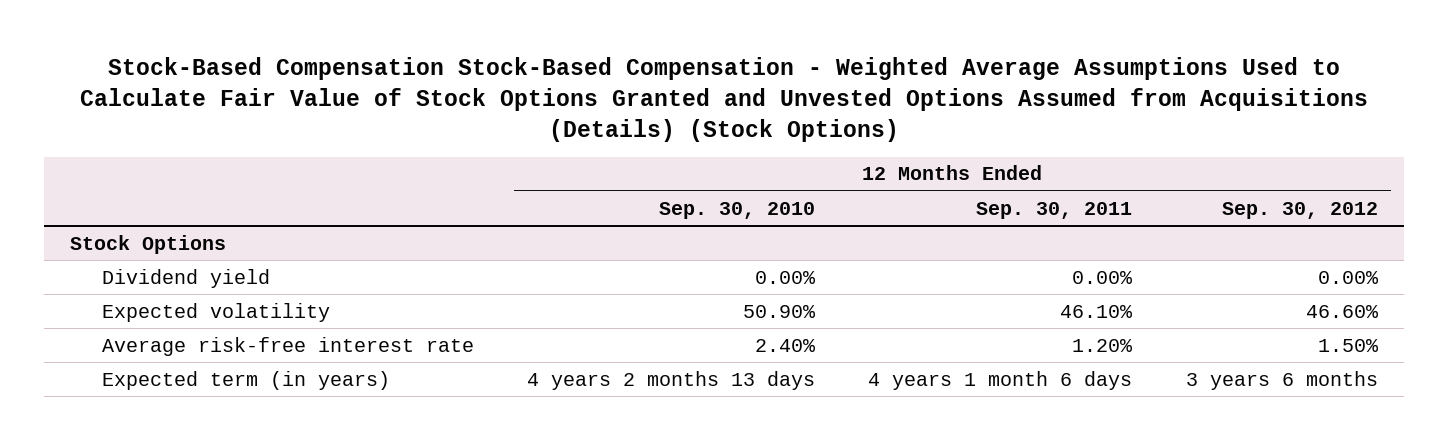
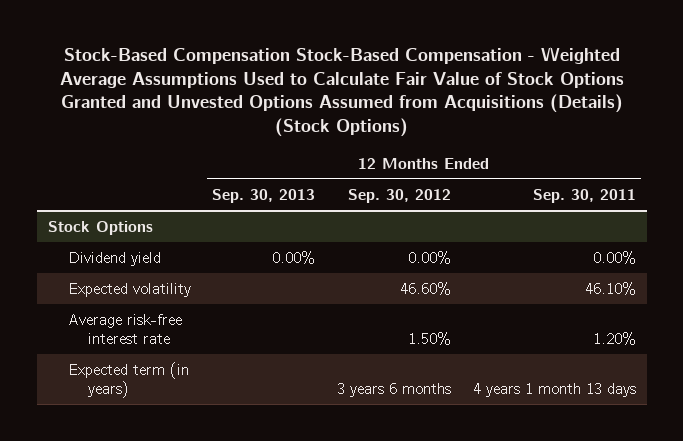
- | 12 Months Ended Sep. 30, 2010 | 12 Months Ended Sep. 30, 2011 | 12 Months Ended Sep. 30, 2012
+ | 12 Months Ended Sep. 30, 2013 | 12 Months Ended Sep. 30, 2012 | 12 Months Ended Sep. 30, 2011
@ Stock Options
- Expected term (in years) | 4 years 2 months 13 days | 4 years 1 month 6 days | 3 years 6 months
+ Expected term (in years) | | 3 years 6 months | 4 years 1 month 13 days

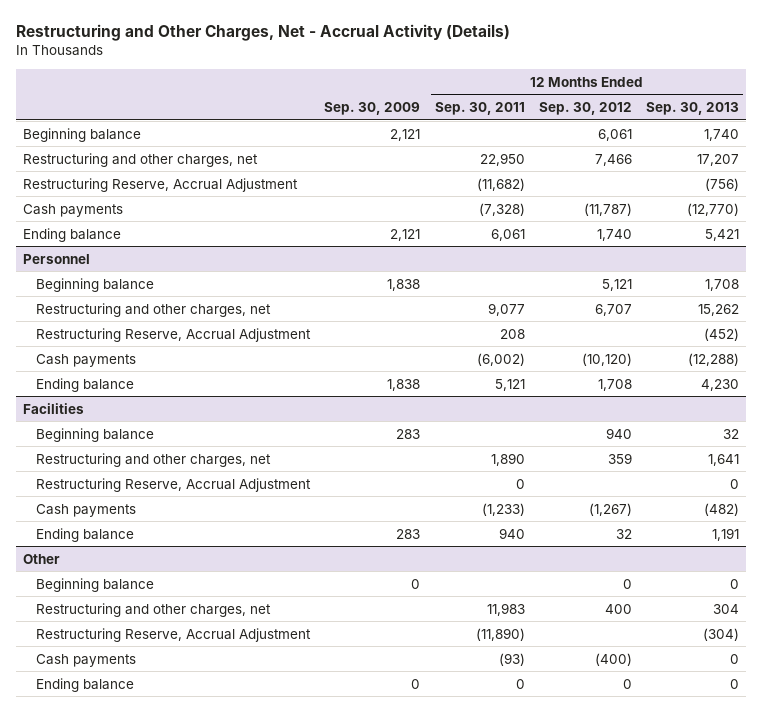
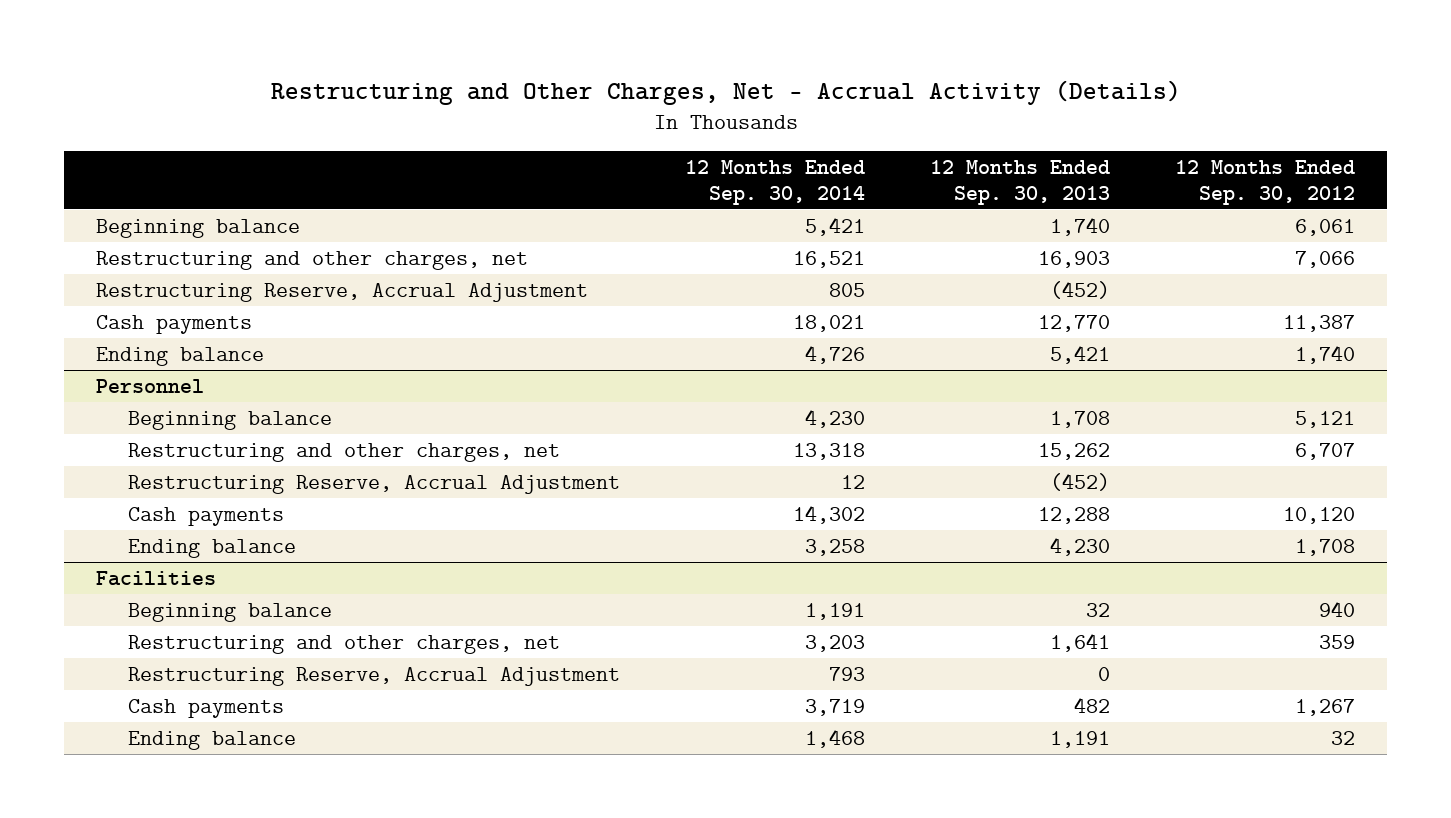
- | Sep. 30, 2009 | 12 Months Ended Sep. 30, 2011 | 12 Months Ended Sep. 30, 2012 | 12 Months Ended Sep. 30, 2013
+ | 12 Months Ended Sep. 30, 2014 | 12 Months Ended Sep. 30, 2013 | 12 Months Ended Sep. 30, 2012
- Restructuring and other charges, net | | 22,950 | 7,466 | 17,207
- Restructuring Reserve, Accrual Adjustment | | (11,682) | | (756)
- Cash payments | | (7,328) | (11,787) | (12,770)
+ Restructuring and other charges, net | 16,521 | 16,903 | 7,066
+ Restructuring Reserve, Accrual Adjustment | 805 | (452) |
+ Cash payments | 18,021 | 12,770 | 11,387
@ Personnel
- Cash payments | | (6,002) | (10,120) | (12,288)
+ Cash payments | 14,302 | 12,288 | 10,120
@ Facilities
- Cash payments | | (1,233) | (1,267) | (482)
+ Cash payments | 3,719 | 482 | 1,267
- Other
- Beginning balance | 0 | | 0 | 0
- Restructuring and other charges, net | | 11,983 | 400 | 304
- Restructuring Reserve, Accrual Adjustment | | (11,890) | | (304)
- Cash payments | | (93) | (400) | 0
- Ending balance | 0 | 0 | 0 | 0

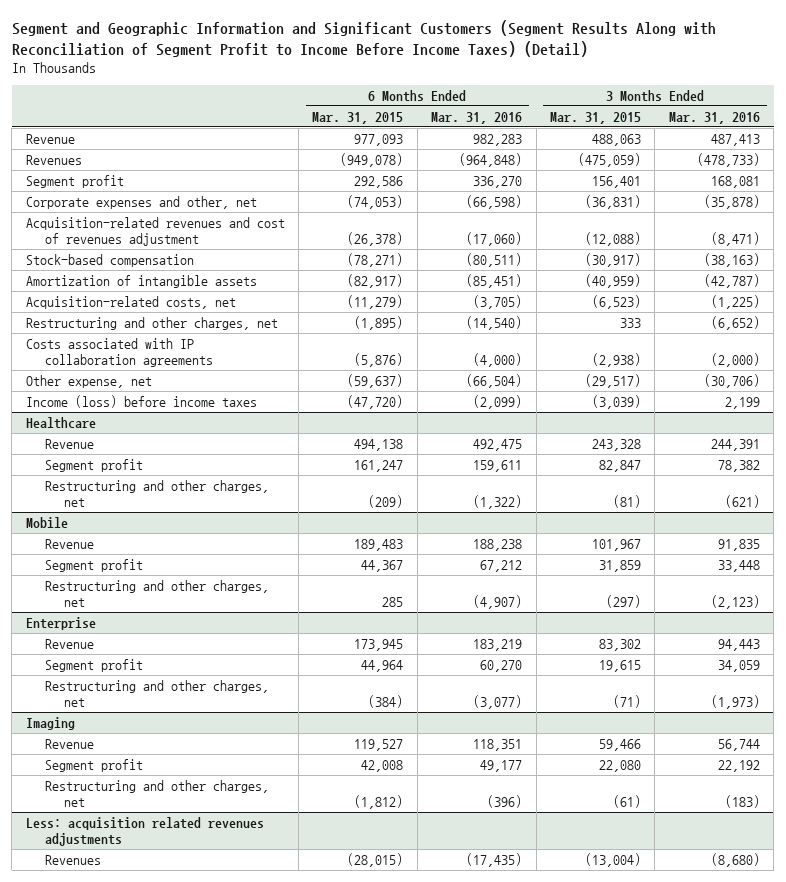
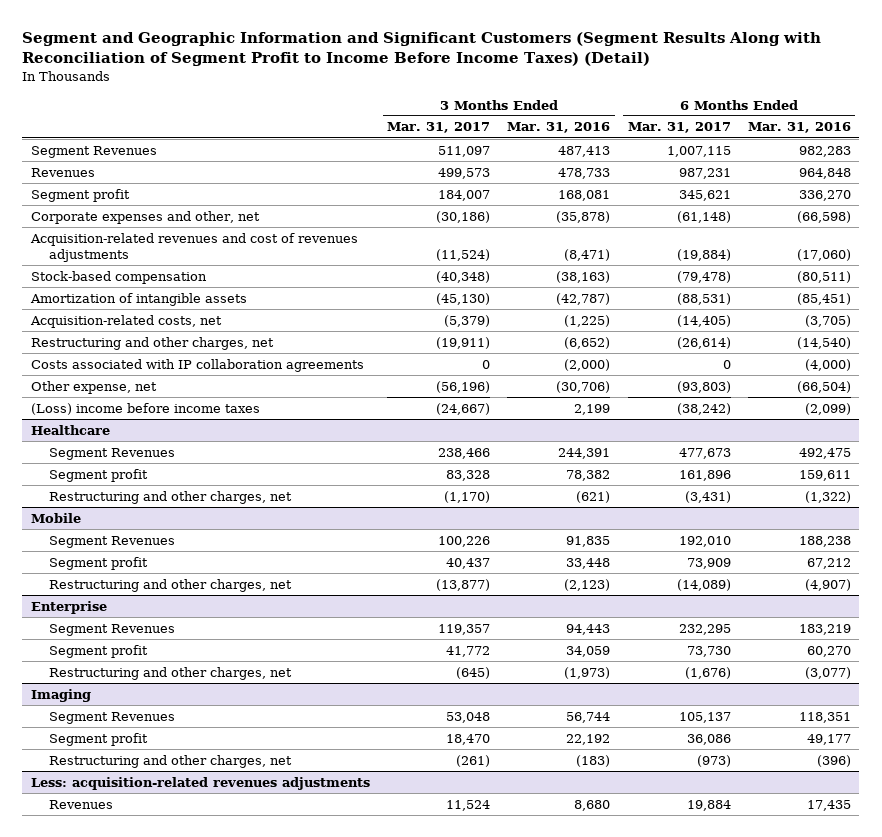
- | 6 Months Ended Mar. 31, 2015 | 6 Months Ended Mar. 31, 2016 | 3 Months Ended Mar. 31, 2015 | 3 Months Ended Mar. 31, 2016
+ | 3 Months Ended Mar. 31, 2017 | 3 Months Ended Mar. 31, 2016 | 6 Months Ended Mar. 31, 2017 | 6 Months Ended Mar. 31, 2016
- Revenue | 977,093 | 982,283 | 488,063 | 487,413
- Revenues | (949,078) | (964,848) | (475,059) | (478,733)
+ Segment Revenues | 511,097 | 487,413 | 1,007,115 | 982,283
+ Revenues | 499,573 | 478,733 | 987,231 | 964,848
- Acquisition-related revenues and cost of revenues adjustment | (26,378) | (17,060) | (12,088) | (8,471)
+ Acquisition-related revenues and cost of revenues adjustments | (11,524) | (8,471) | (19,884) | (17,060)
- Income (loss) before income taxes | (47,720) | (2,099) | (3,039) | 2,199
+ (Loss) income before income taxes | (24,667) | 2,199 | (38,242) | (2,099)
@ Healthcare
- Revenue | 494,138 | 492,475 | 243,328 | 244,391
+ Segment Revenues | 238,466 | 244,391 | 477,673 | 492,475
@ Mobile
- Revenue | 189,483 | 188,238 | 101,967 | 91,835
+ Segment Revenues | 100,226 | 91,835 | 192,010 | 188,238
@ Enterprise
- Revenue | 173,945 | 183,219 | 83,302 | 94,443
+ Segment Revenues | 119,357 | 94,443 | 232,295 | 183,219
@ Imaging
- Revenue | 119,527 | 118,351 | 59,466 | 56,744
+ Segment Revenues | 53,048 | 56,744 | 105,137 | 118,351
- Less: acquisition related revenues adjustments
- Revenues | (28,015) | (17,435) | (13,004) | (8,680)
+ Less: acquisition-related revenues adjustments
+ Revenues | 11,524 | 8,680 | 19,884 | 17,435

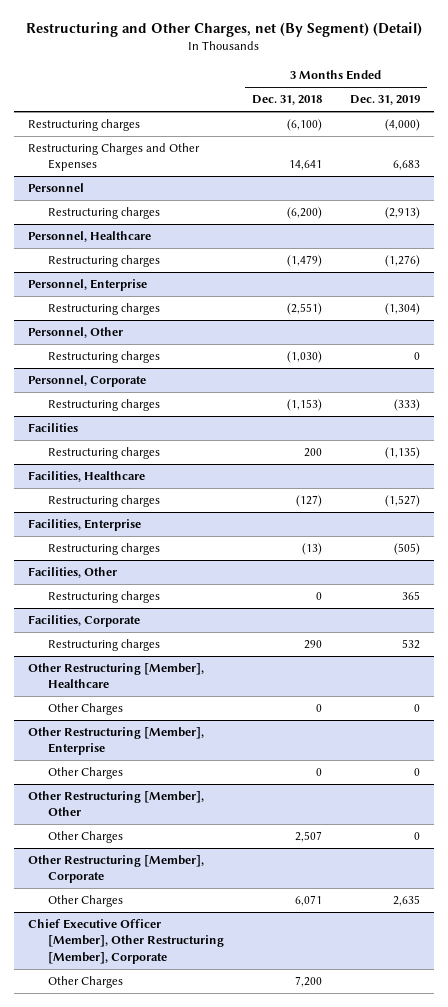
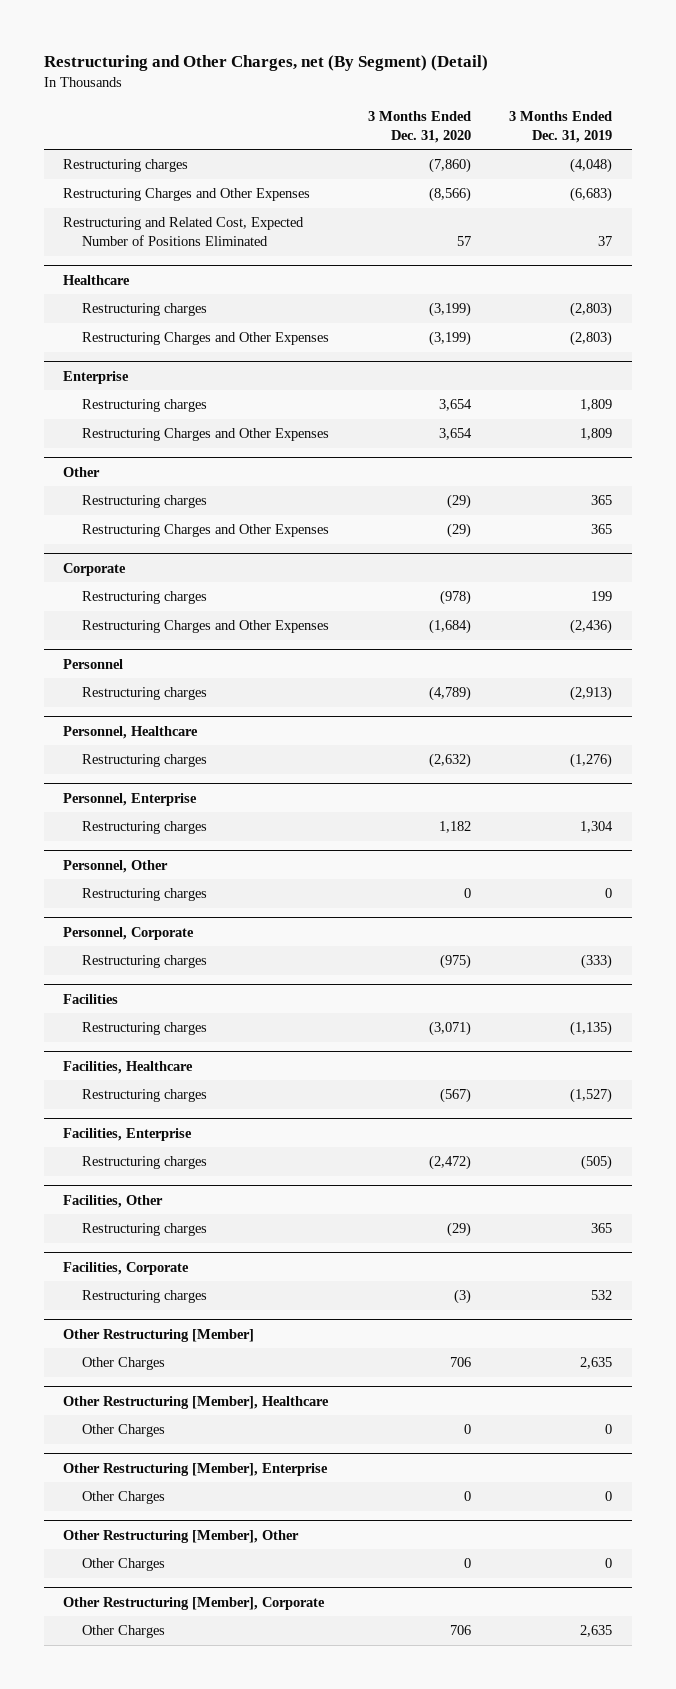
- | 3 Months Ended Dec. 31, 2018 | 3 Months Ended Dec. 31, 2019
+ | 3 Months Ended Dec. 31, 2020 | 3 Months Ended Dec. 31, 2019
- Restructuring charges | (6,100) | (4,000)
- Restructuring Charges and Other Expenses | 14,641 | 6,683
+ Restructuring charges | (7,860) | (4,048)
+ Restructuring Charges and Other Expenses | (8,566) | (6,683)
+ Restructuring and Related Cost, Expected Number of Positions Eliminated | 57 | 37
+ Healthcare
+ Restructuring charges | (3,199) | (2,803)
+ Restructuring Charges and Other Expenses | (3,199) | (2,803)
+ Enterprise
+ Restructuring charges | 3,654 | 1,809
+ Restructuring Charges and Other Expenses | 3,654 | 1,809
+ Other
+ Restructuring charges | (29) | 365
+ Restructuring Charges and Other Expenses | (29) | 365
+ Corporate
+ Restructuring charges | (978) | 199
+ Restructuring Charges and Other Expenses | (1,684) | (2,436)
@ Personnel, Enterprise
- Restructuring charges | (2,551) | (1,304)
+ Restructuring charges | 1,182 | 1,304
+ Other Restructuring [Member]
+ Other Charges | 706 | 2,635
- Chief Executive Officer [Member], Other Restructuring [Member], Corporate
- Other Charges | 7,200 |

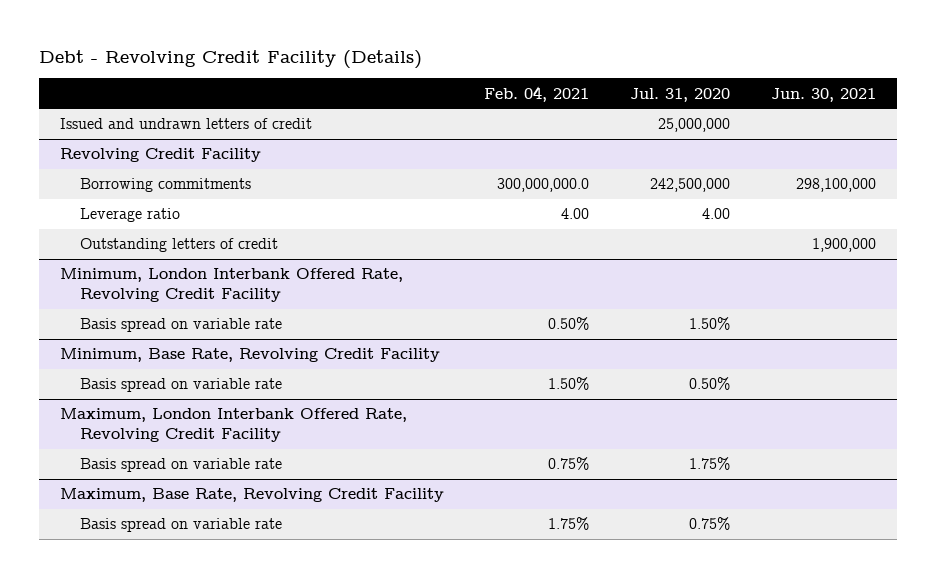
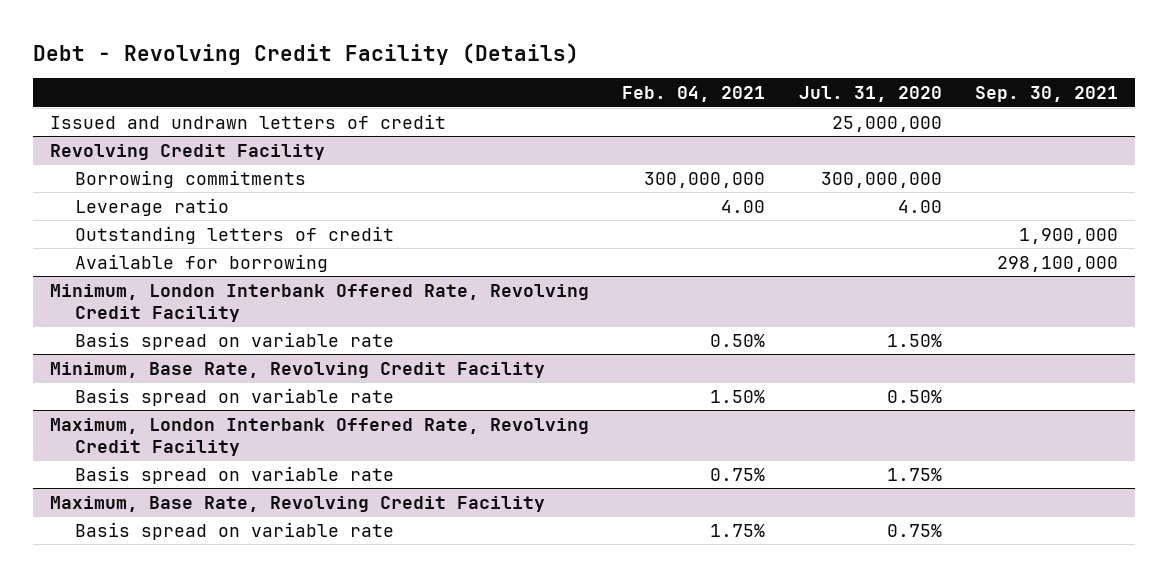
- | Feb. 04, 2021 | Jul. 31, 2020 | Jun. 30, 2021
+ | Feb. 04, 2021 | Jul. 31, 2020 | Sep. 30, 2021
@ Revolving Credit Facility
- Borrowing commitments | 300,000,000.0 | 242,500,000 | 298,100,000
+ Borrowing commitments | 300,000,000 | 300,000,000 |
+ Available for borrowing | | | 298,100,000

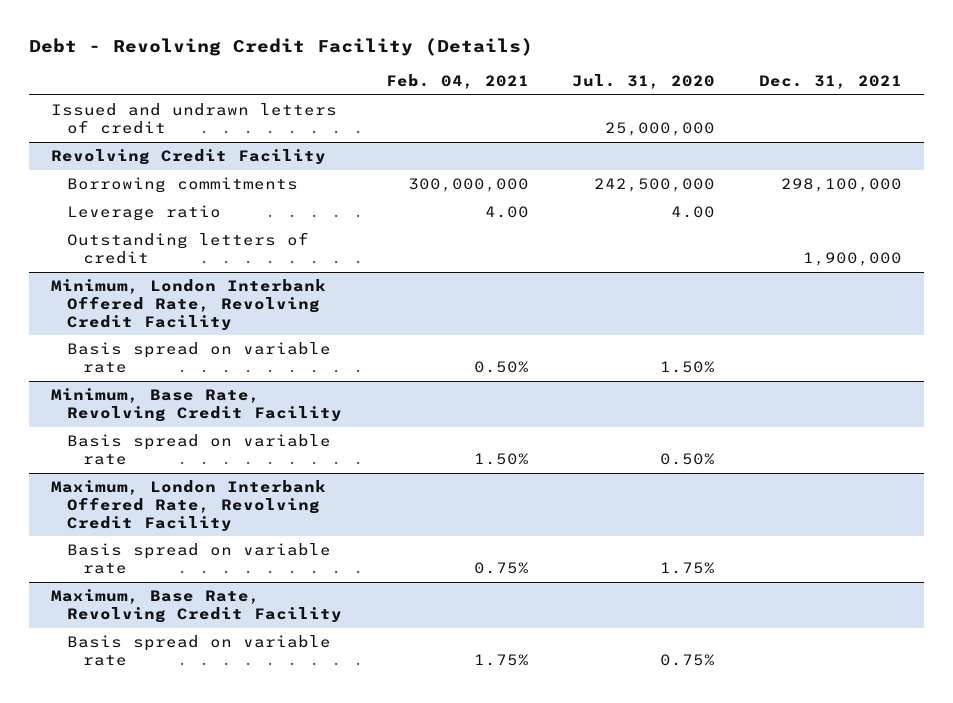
- | Feb. 04, 2021 | Jul. 31, 2020 | Sep. 30, 2021
+ | Feb. 04, 2021 | Jul. 31, 2020 | Dec. 31, 2021
@ Revolving Credit Facility
- Borrowing commitments | 300,000,000 | 300,000,000 |
+ Borrowing commitments | 300,000,000 | 242,500,000 | 298,100,000
- Available for borrowing | | | 298,100,000

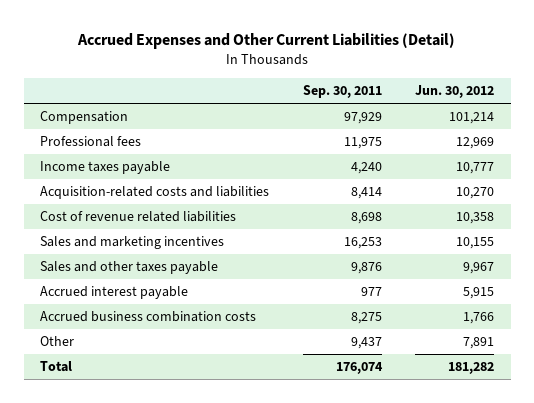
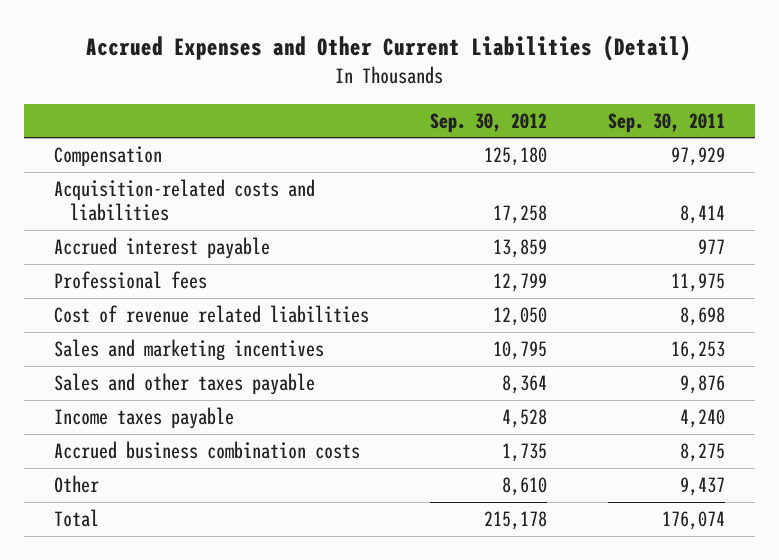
- | Sep. 30, 2011 | Jun. 30, 2012
+ | Sep. 30, 2012 | Sep. 30, 2011
moved up: Accrued interest payable | 13,859 | 977
moved down: Professional fees | 12,799 | 11,975
moved down: Income taxes payable | 4,528 | 4,240

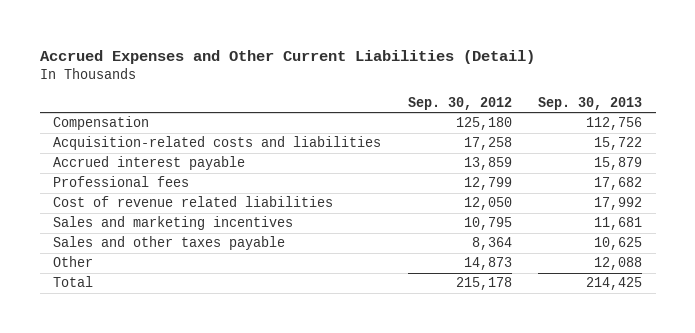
- | Sep. 30, 2012 | Sep. 30, 2011
+ | Sep. 30, 2012 | Sep. 30, 2013
- Income taxes payable | 4,528 | 4,240
- Accrued business combination costs | 1,735 | 8,275
- Other | 8,610 | 9,437
+ Other | 14,873 | 12,088

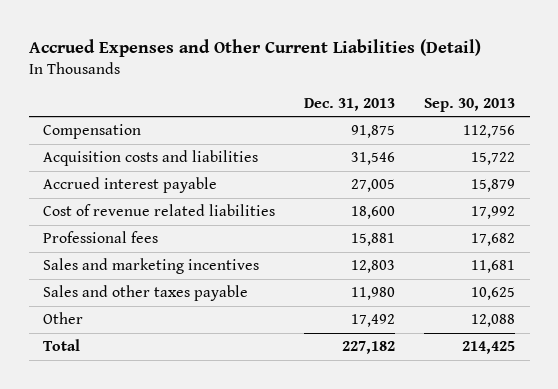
- | Sep. 30, 2012 | Sep. 30, 2013
+ | Dec. 31, 2013 | Sep. 30, 2013
- Acquisition-related costs and liabilities | 17,258 | 15,722
+ Acquisition costs and liabilities | 31,546 | 15,722
moved down: Professional fees | 15,881 | 17,682

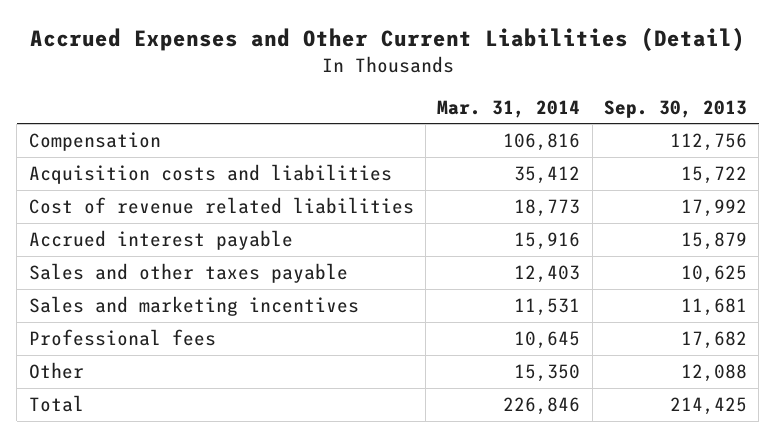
- | Dec. 31, 2013 | Sep. 30, 2013
+ | Mar. 31, 2014 | Sep. 30, 2013
moved down: Accrued interest payable | 15,916 | 15,879
moved down: Sales and marketing incentives | 11,531 | 11,681
moved down: Professional fees | 10,645 | 17,682

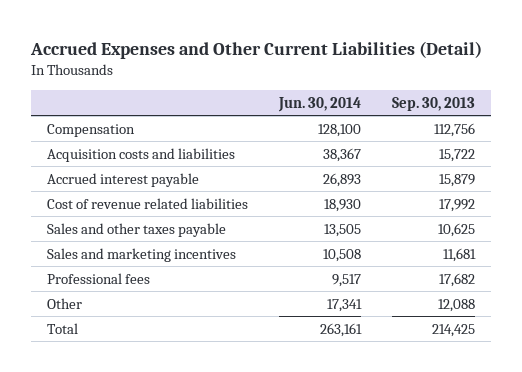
- | Mar. 31, 2014 | Sep. 30, 2013
+ | Jun. 30, 2014 | Sep. 30, 2013
moved down: Cost of revenue related liabilities | 18,930 | 17,992

